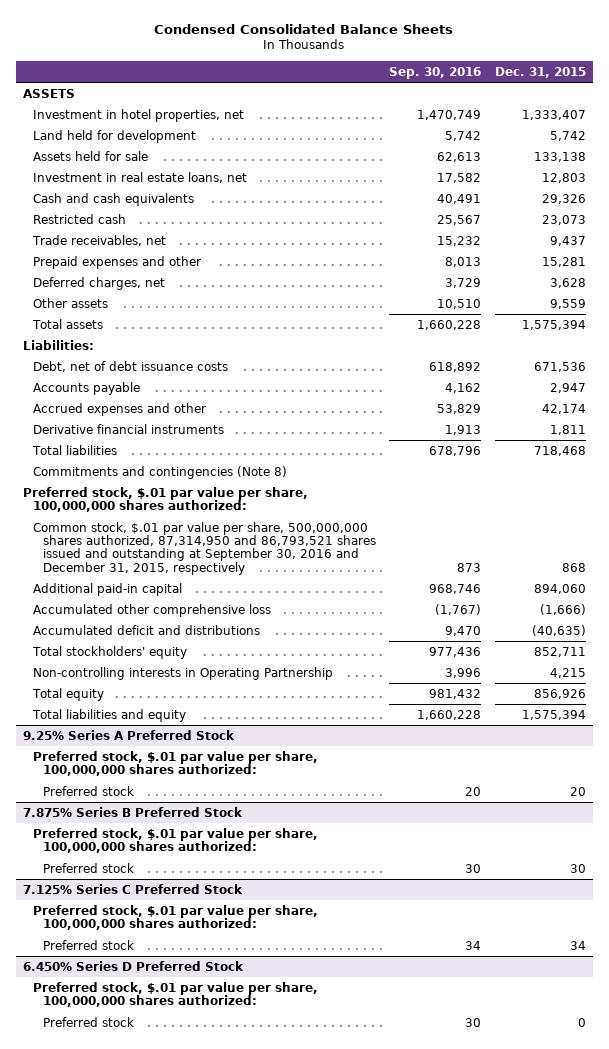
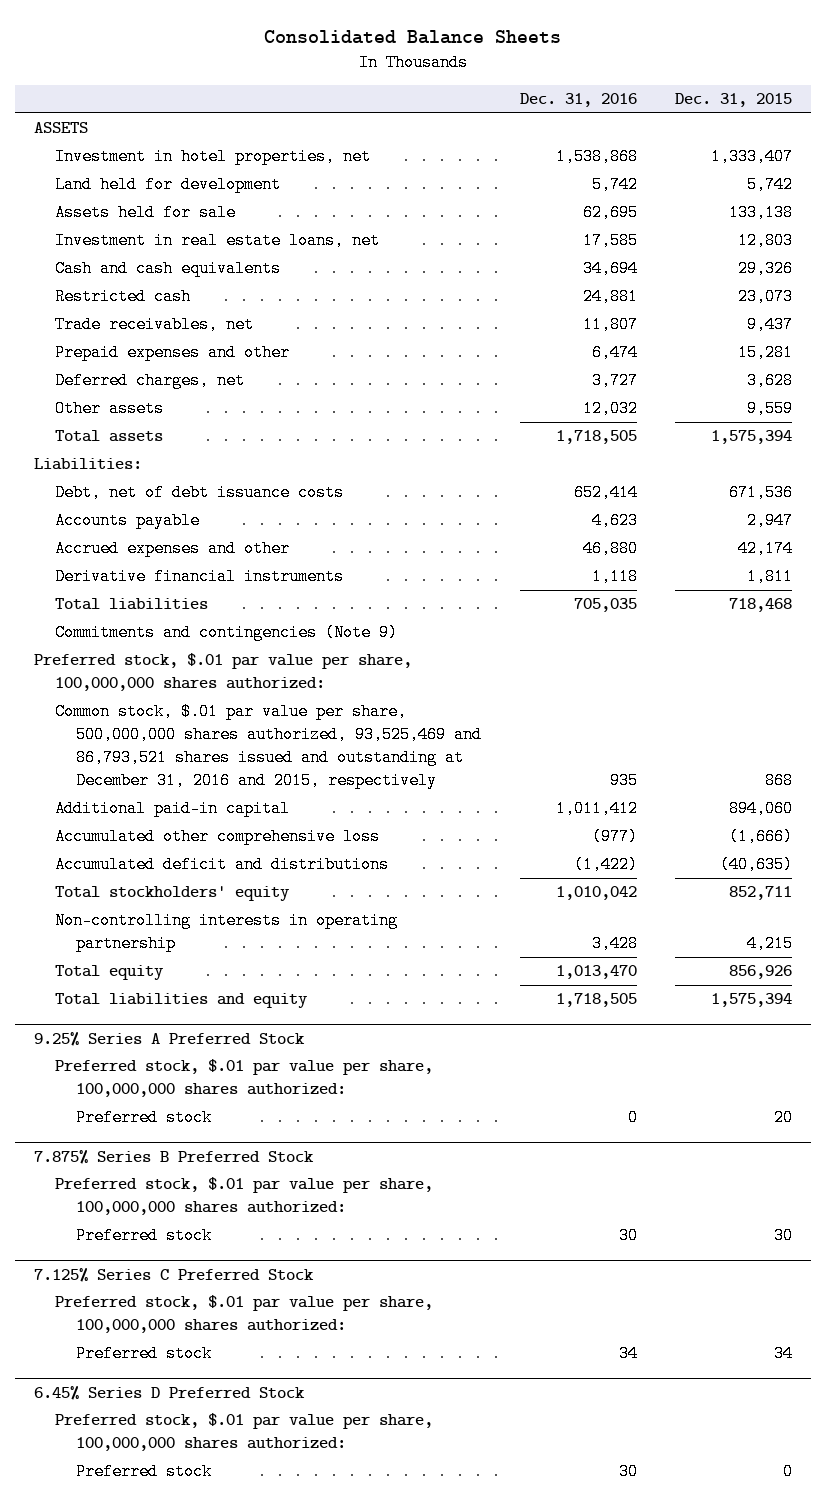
- Condensed Consolidated Balance Sheets
+ Consolidated Balance Sheets
- | Sep. 30, 2016 | Dec. 31, 2015
+ | Dec. 31, 2016 | Dec. 31, 2015
- Commitments and contingencies (Note 8)
+ Commitments and contingencies (Note 9)
- Common stock, $.01 par value per share, 500,000,000 shares authorized, 87,314,950 and 86,793,521 shares issued and outstanding at September 30, 2016 and December 31, 2015, respectively | 873 | 868
+ Common stock, $.01 par value per share, 500,000,000 shares authorized, 93,525,469 and 86,793,521 shares issued and outstanding at December 31, 2016 and 2015, respectively | 935 | 868
- Non-controlling interests in Operating Partnership | 3,996 | 4,215
+ Non-controlling interests in operating partnership | 3,428 | 4,215
- 6.450% Series D Preferred Stock
+ 6.45% Series D Preferred Stock

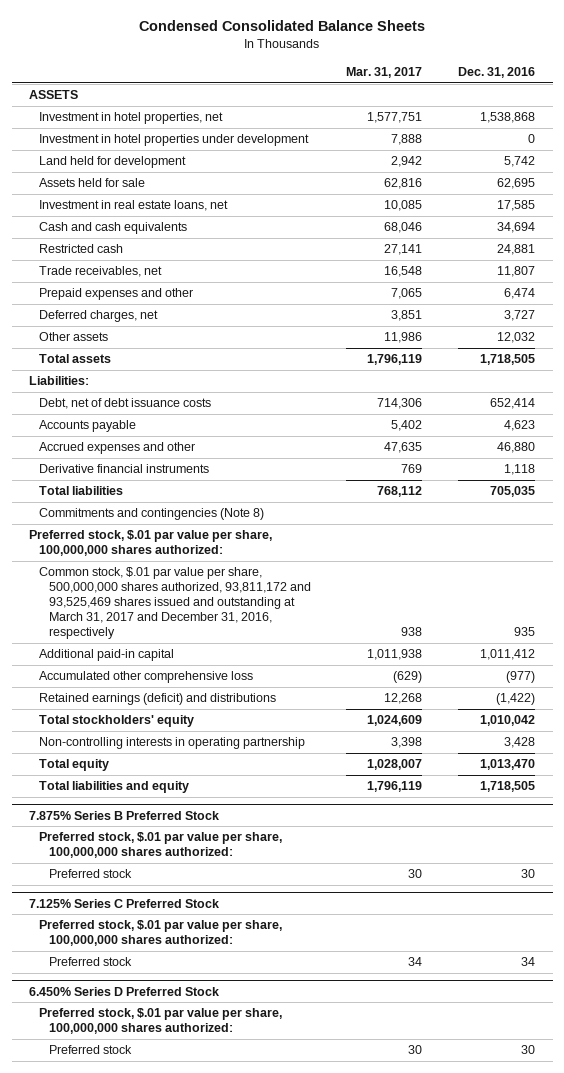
- Consolidated Balance Sheets
+ Condensed Consolidated Balance Sheets
- | Dec. 31, 2016 | Dec. 31, 2015
+ | Mar. 31, 2017 | Dec. 31, 2016
+ Investment in hotel properties under development | 7,888 | 0
- Commitments and contingencies (Note 9)
+ Commitments and contingencies (Note 8)
- Common stock, $.01 par value per share, 500,000,000 shares authorized, 93,525,469 and 86,793,521 shares issued and outstanding at December 31, 2016 and 2015, respectively | 935 | 868
+ Common stock, $.01 par value per share, 500,000,000 shares authorized, 93,811,172 and 93,525,469 shares issued and outstanding at March 31, 2017 and December 31, 2016, respectively | 938 | 935
- Accumulated deficit and distributions | (1,422) | (40,635)
+ Retained earnings (deficit) and distributions | 12,268 | (1,422)
- 9.25% Series A Preferred Stock
- Preferred stock, $.01 par value per share, 100,000,000 shares authorized:
- Preferred stock | 0 | 20
- 6.45% Series D Preferred Stock
+ 6.450% Series D Preferred Stock

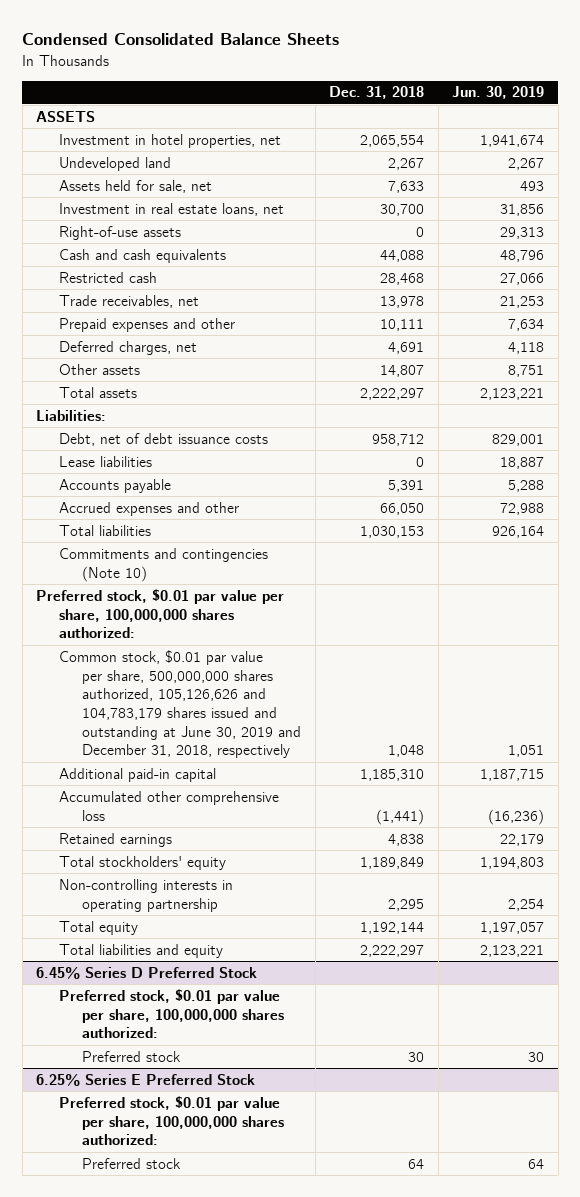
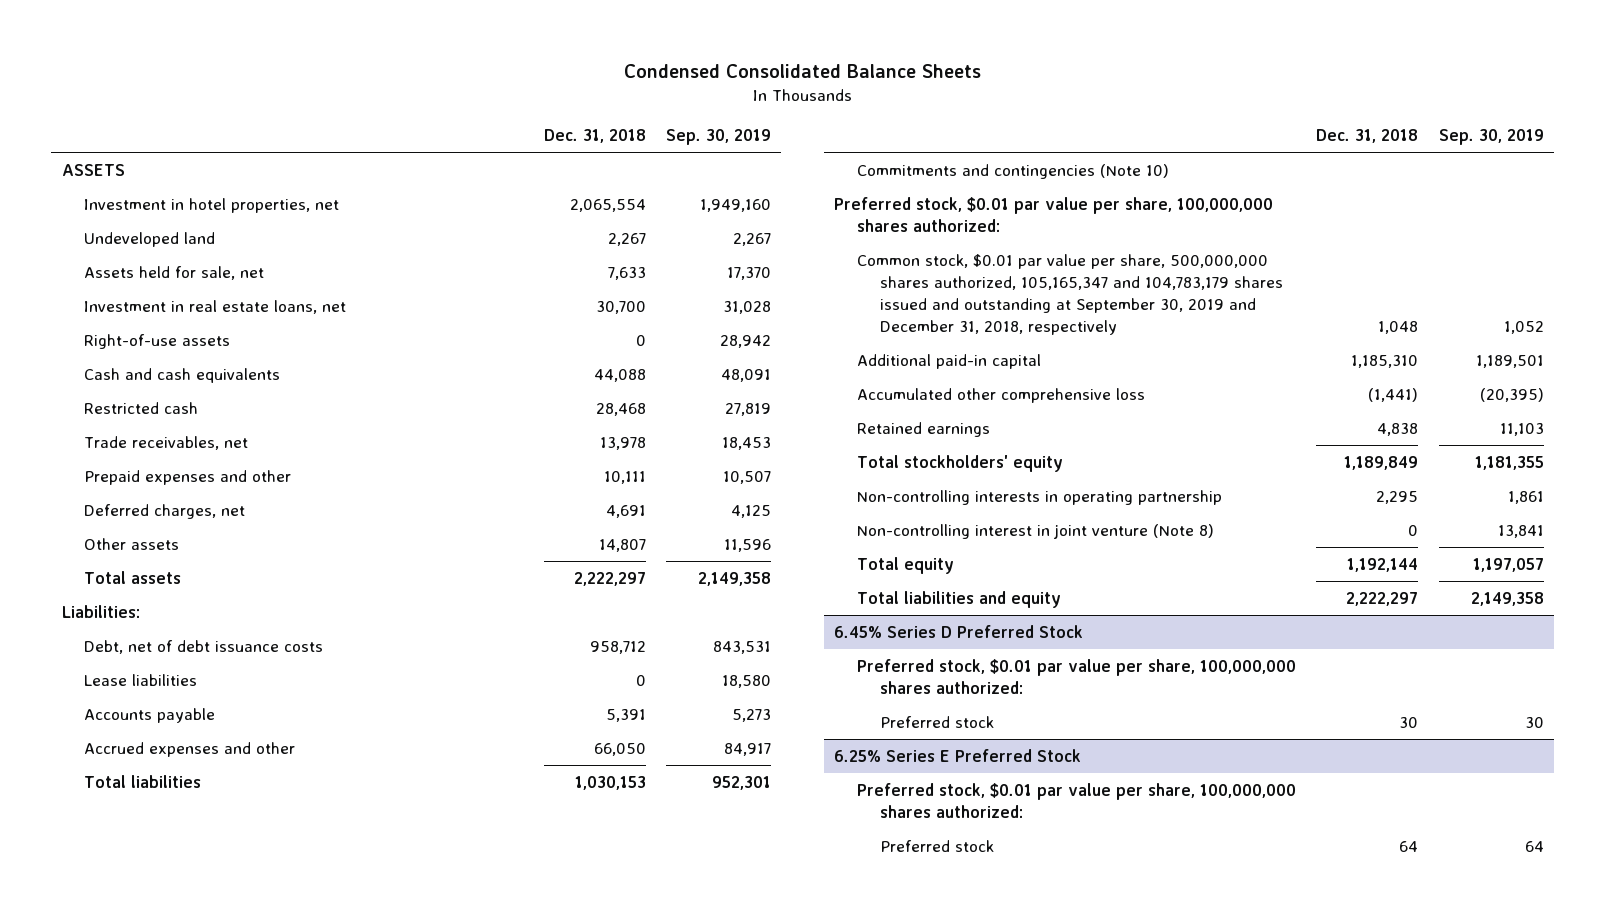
- | Dec. 31, 2018 | Jun. 30, 2019
+ | Dec. 31, 2018 | Sep. 30, 2019
- Common stock, $0.01 par value per share, 500,000,000 shares authorized, 105,126,626 and 104,783,179 shares issued and outstanding at June 30, 2019 and December 31, 2018, respectively | 1,048 | 1,051
+ Common stock, $0.01 par value per share, 500,000,000 shares authorized, 105,165,347 and 104,783,179 shares issued and outstanding at September 30, 2019 and December 31, 2018, respectively | 1,048 | 1,052
+ Non-controlling interest in joint venture (Note 8) | 0 | 13,841

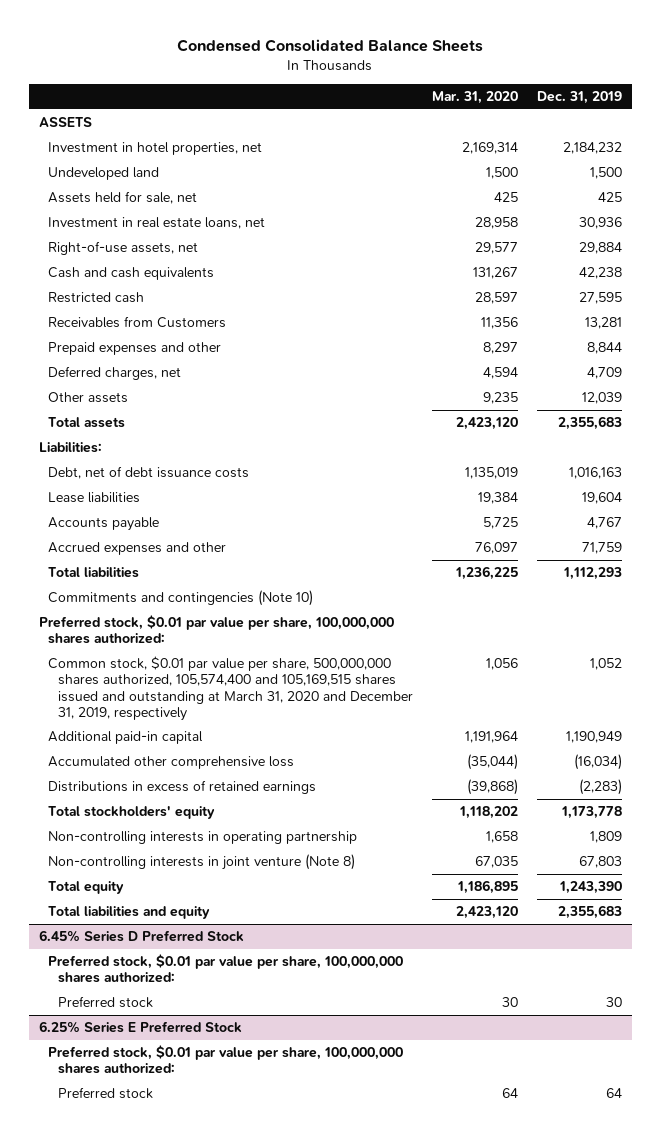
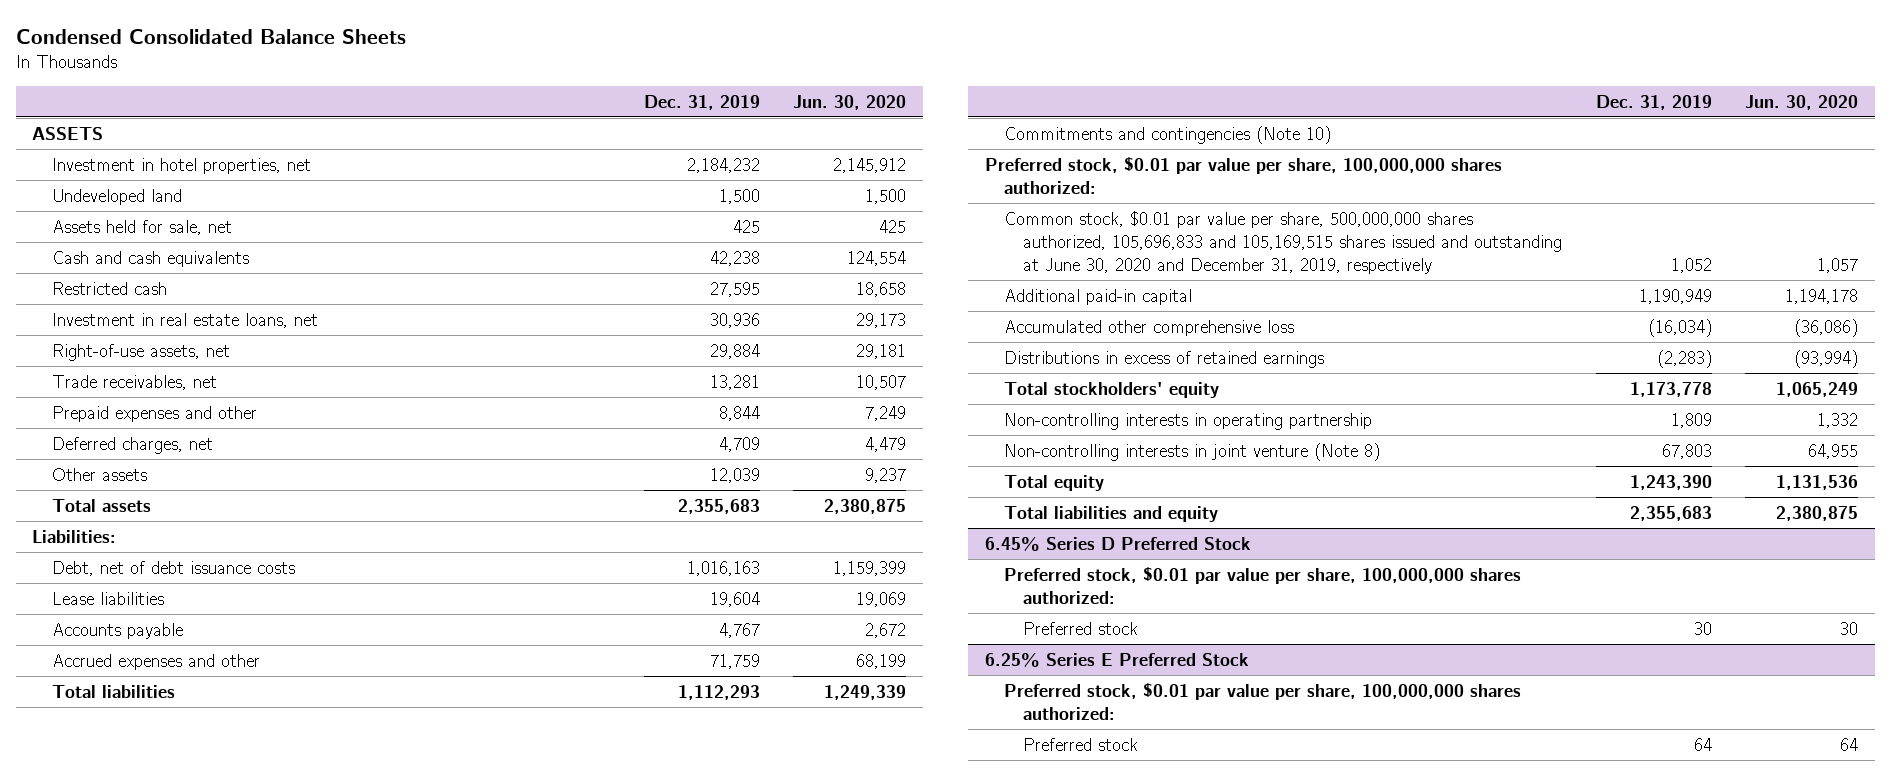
- | Mar. 31, 2020 | Dec. 31, 2019
+ | Dec. 31, 2019 | Jun. 30, 2020
- Receivables from Customers | 11,356 | 13,281
moved down: Investment in real estate loans, net | 30,936 | 29,173
moved down: Right-of-use assets, net | 29,884 | 29,181
+ Trade receivables, net | 13,281 | 10,507
- Common stock, $0.01 par value per share, 500,000,000 shares authorized, 105,574,400 and 105,169,515 shares issued and outstanding at March 31, 2020 and December 31, 2019, respectively | 1,056 | 1,052
+ Common stock, $0.01 par value per share, 500,000,000 shares authorized, 105,696,833 and 105,169,515 shares issued and outstanding at June 30, 2020 and December 31, 2019, respectively | 1,052 | 1,057

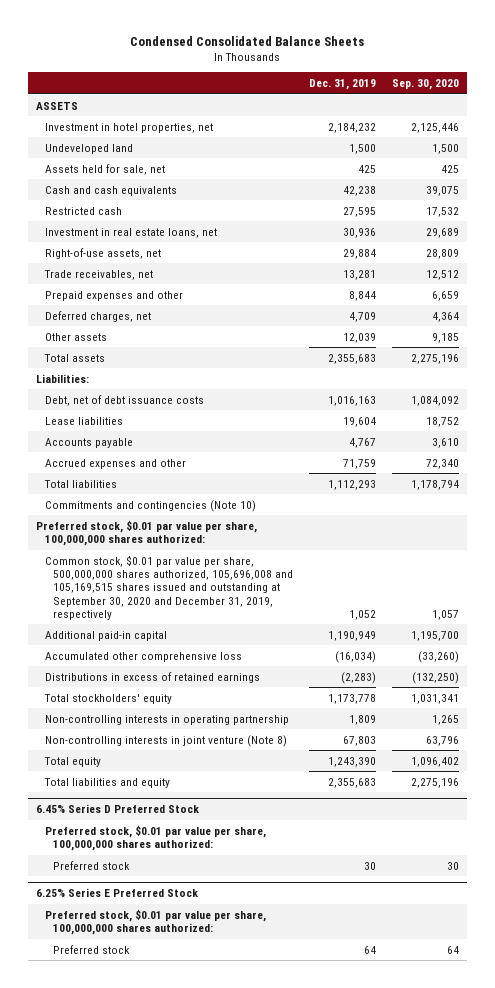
- | Dec. 31, 2019 | Jun. 30, 2020
+ | Dec. 31, 2019 | Sep. 30, 2020
- Common stock, $0.01 par value per share, 500,000,000 shares authorized, 105,696,833 and 105,169,515 shares issued and outstanding at June 30, 2020 and December 31, 2019, respectively | 1,052 | 1,057
+ Common stock, $0.01 par value per share, 500,000,000 shares authorized, 105,696,008 and 105,169,515 shares issued and outstanding at September 30, 2020 and December 31, 2019, respectively | 1,052 | 1,057

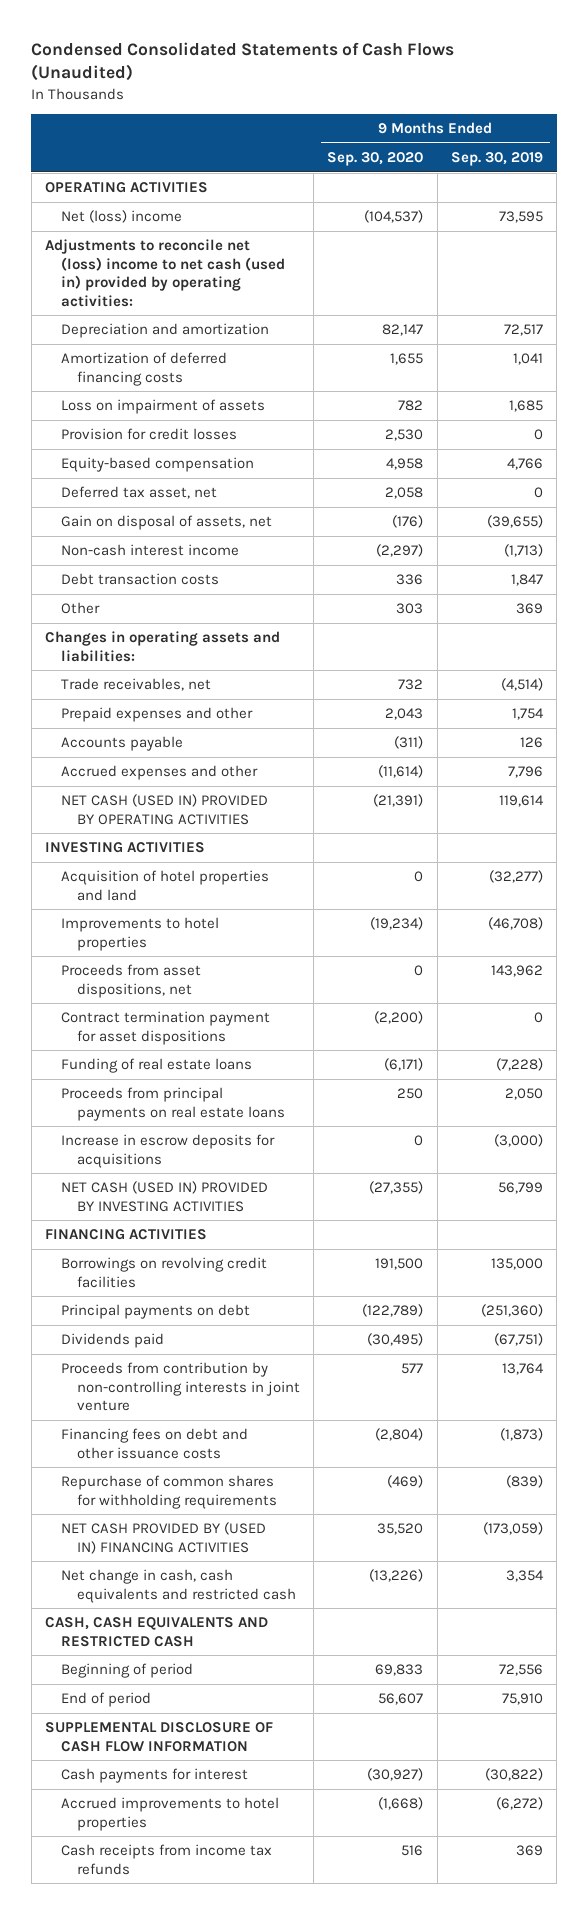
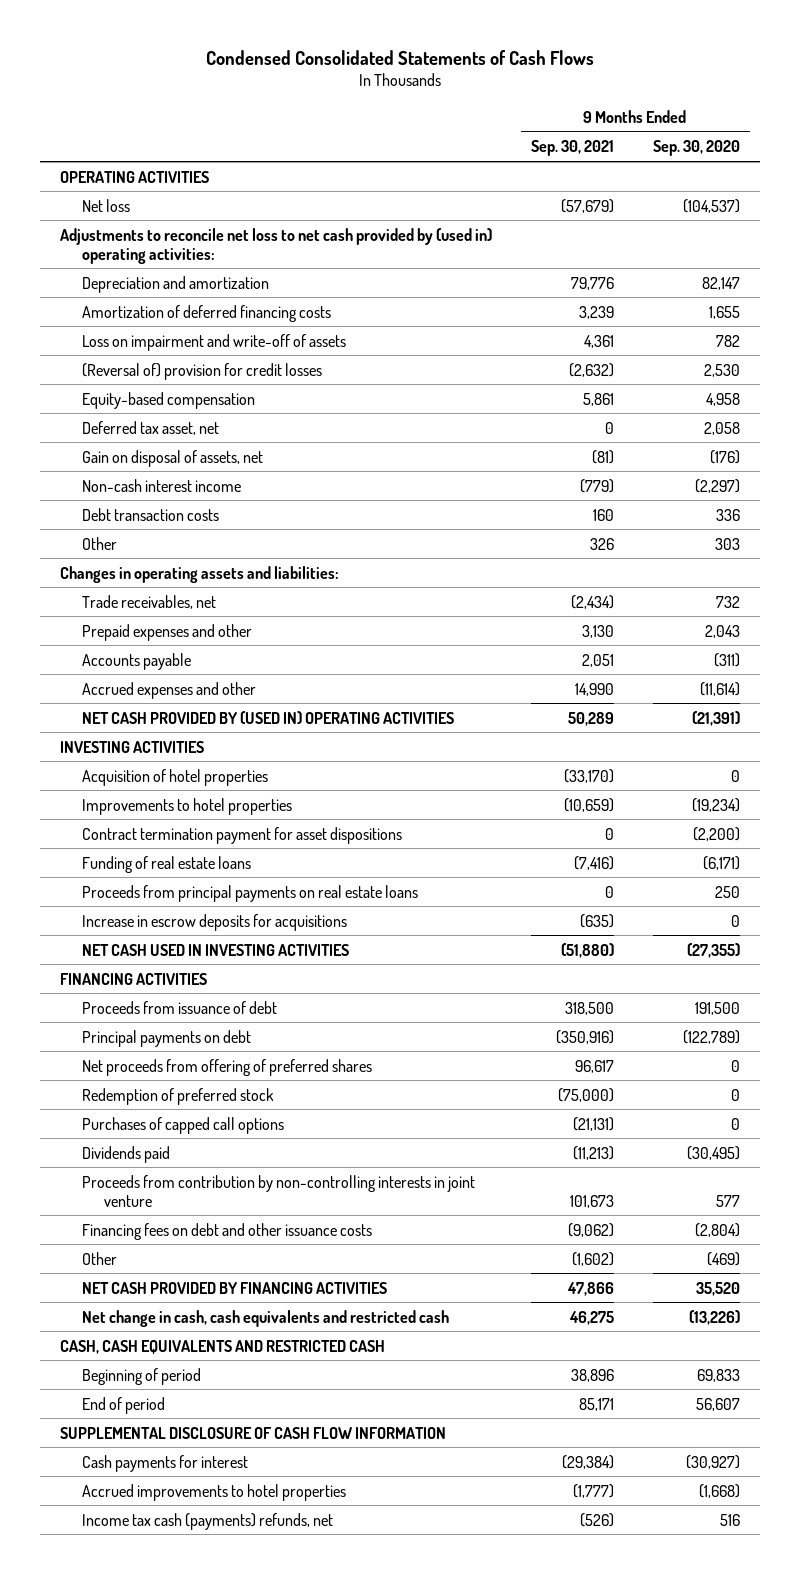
- Condensed Consolidated Statements of Cash Flows (Unaudited)
+ Condensed Consolidated Statements of Cash Flows
- | 9 Months Ended Sep. 30, 2020 | 9 Months Ended Sep. 30, 2019
+ | 9 Months Ended Sep. 30, 2021 | 9 Months Ended Sep. 30, 2020
- Net (loss) income | (104,537) | 73,595
- Adjustments to reconcile net (loss) income to net cash (used in) provided by operating activities:
+ Net loss | (57,679) | (104,537)
+ Adjustments to reconcile net loss to net cash provided by (used in) operating activities:
- Loss on impairment of assets | 782 | 1,685
- Provision for credit losses | 2,530 | 0
+ Loss on impairment and write-off of assets | 4,361 | 782
+ (Reversal of) provision for credit losses | (2,632) | 2,530
- NET CASH (USED IN) PROVIDED BY OPERATING ACTIVITIES | (21,391) | 119,614
+ NET CASH PROVIDED BY (USED IN) OPERATING ACTIVITIES | 50,289 | (21,391)
- Acquisition of hotel properties and land | 0 | (32,277)
+ Acquisition of hotel properties | (33,170) | 0
- Proceeds from asset dispositions, net | 0 | 143,962
- NET CASH (USED IN) PROVIDED BY INVESTING ACTIVITIES | (27,355) | 56,799
+ NET CASH USED IN INVESTING ACTIVITIES | (51,880) | (27,355)
- Borrowings on revolving credit facilities | 191,500 | 135,000
+ Proceeds from issuance of debt | 318,500 | 191,500
+ Net proceeds from offering of preferred shares | 96,617 | 0
+ Redemption of preferred stock | (75,000) | 0
+ Purchases of capped call options | (21,131) | 0
- Repurchase of common shares for withholding requirements | (469) | (839)
- NET CASH PROVIDED BY (USED IN) FINANCING ACTIVITIES | 35,520 | (173,059)
+ Other | (1,602) | (469)
+ NET CASH PROVIDED BY FINANCING ACTIVITIES | 47,866 | 35,520
- Cash receipts from income tax refunds | 516 | 369
+ Income tax cash (payments) refunds, net | (526) | 516

